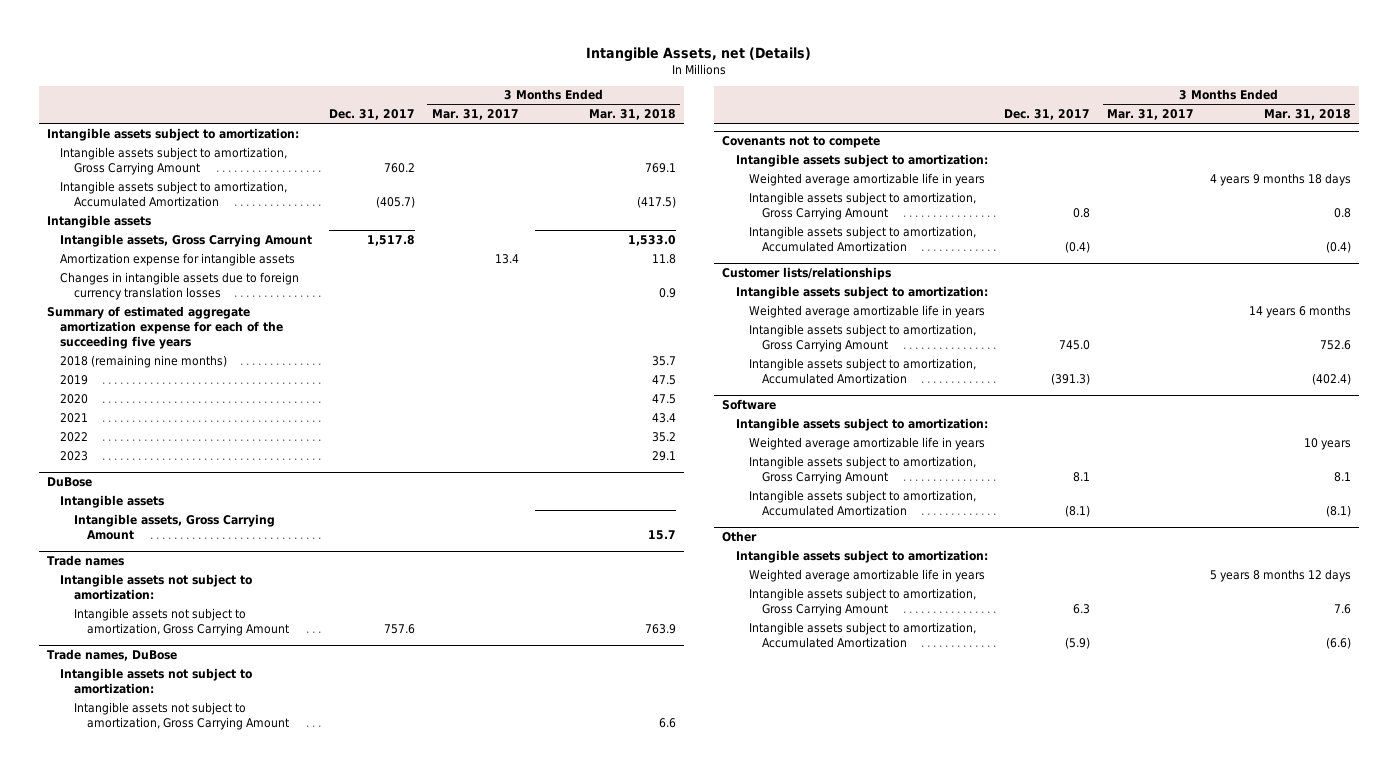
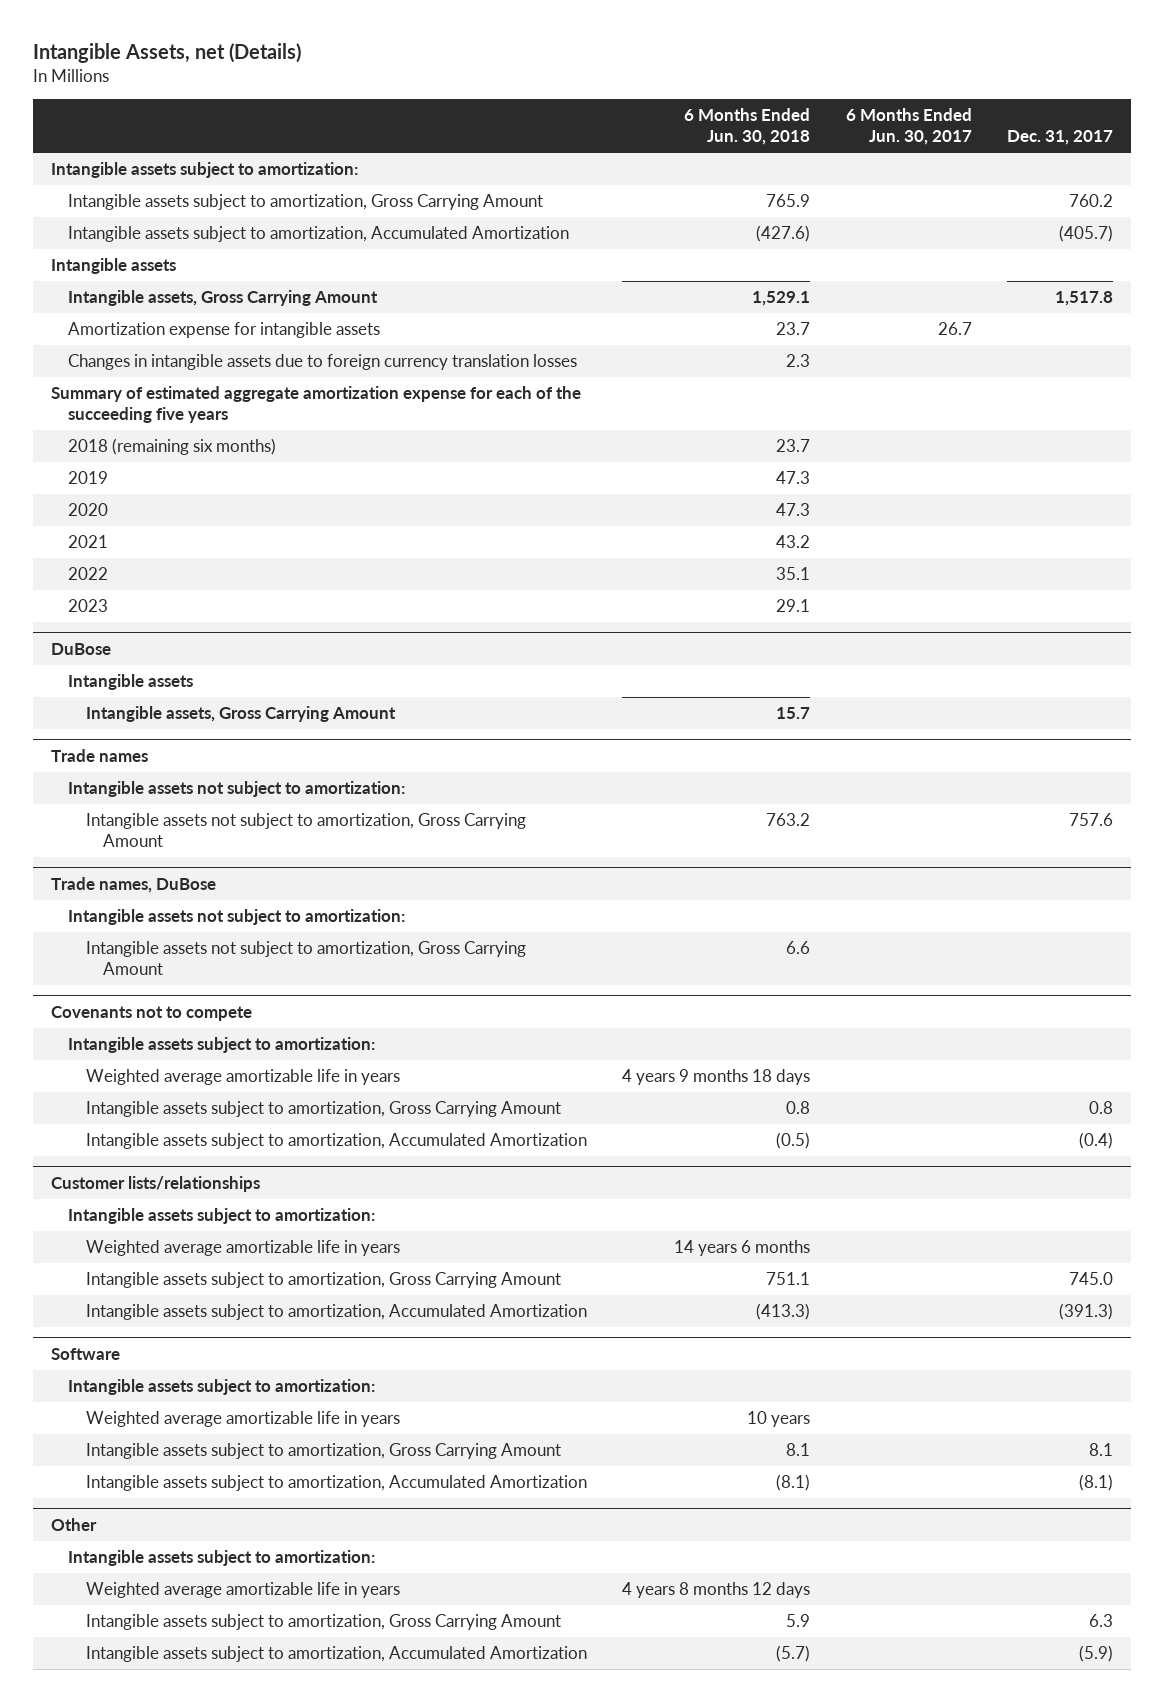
- | Dec. 31, 2017 | 3 Months Ended Mar. 31, 2017 | 3 Months Ended Mar. 31, 2018
+ | 6 Months Ended Jun. 30, 2018 | 6 Months Ended Jun. 30, 2017 | Dec. 31, 2017
- 2018 (remaining nine months) | | | 35.7
+ 2018 (remaining six months) | 23.7 | |

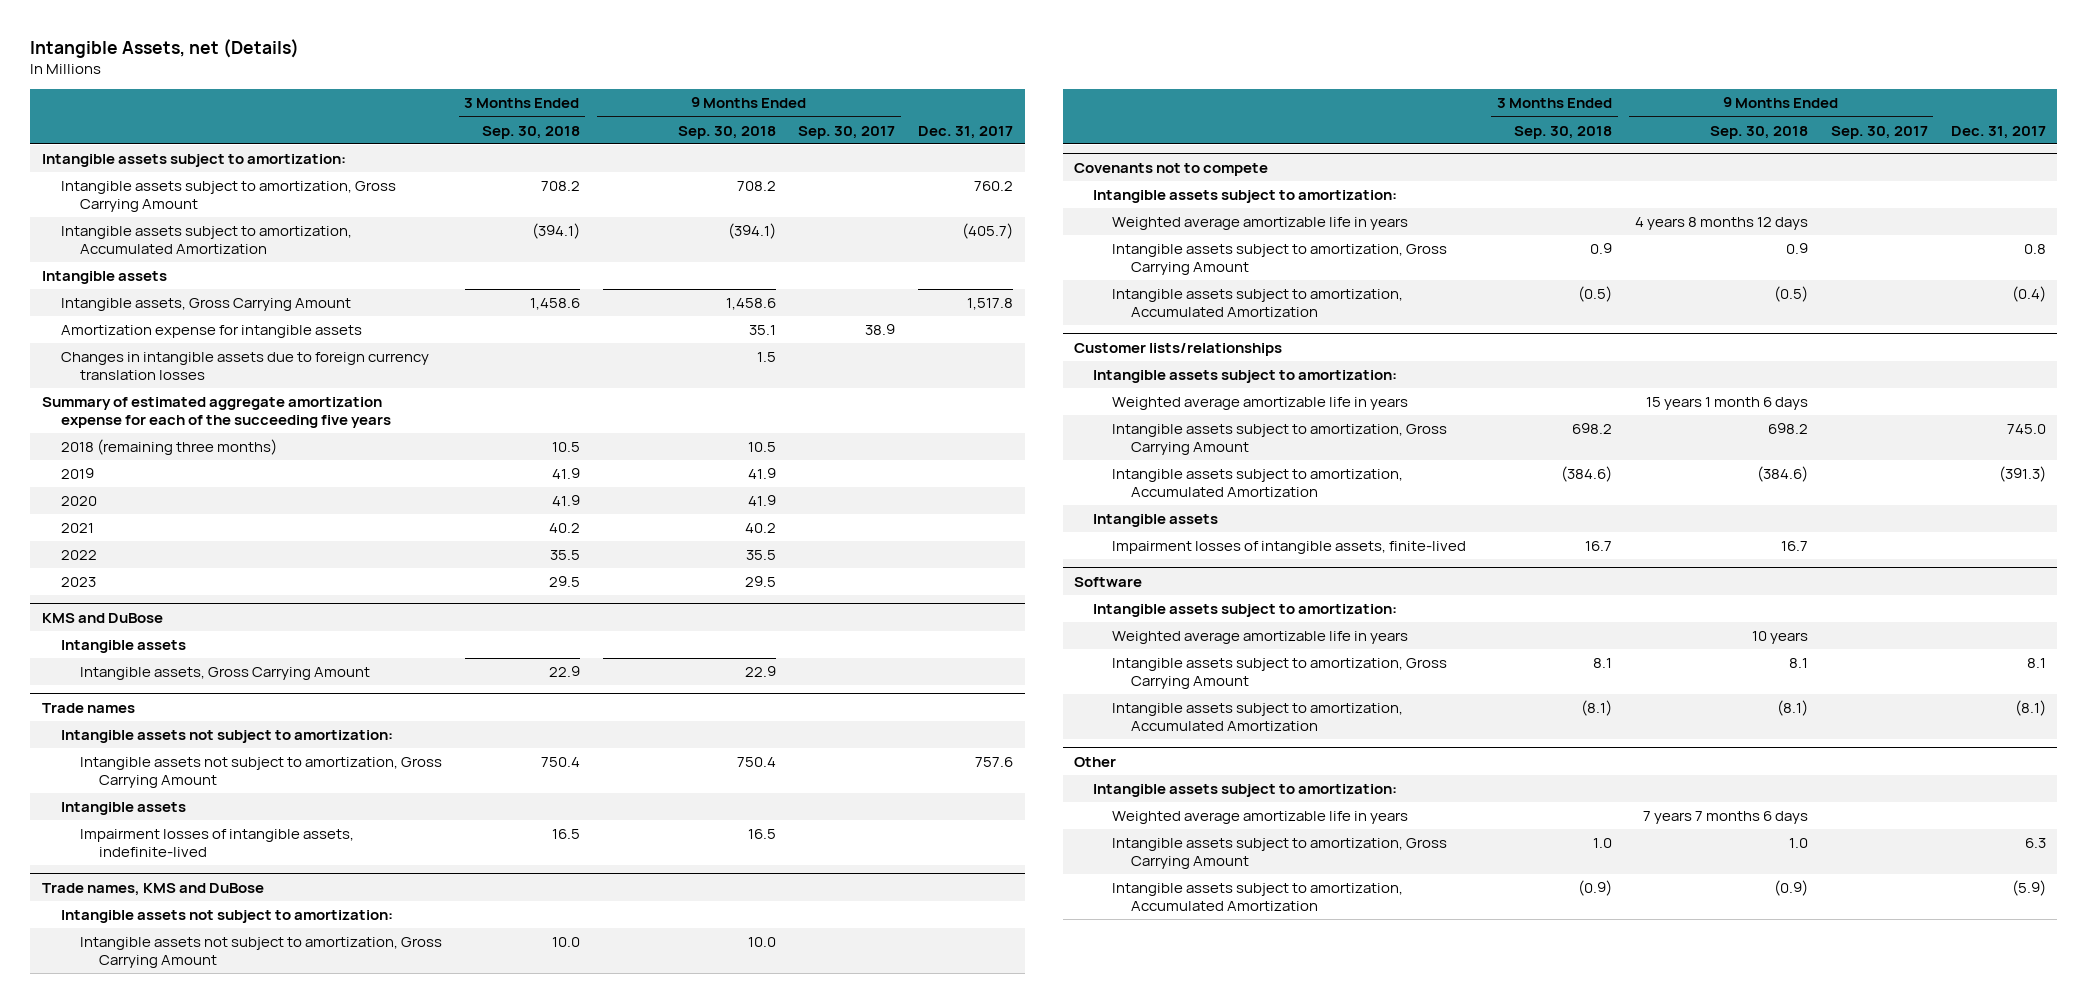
- | 6 Months Ended Jun. 30, 2018 | 6 Months Ended Jun. 30, 2017 | Dec. 31, 2017
+ | 3 Months Ended Sep. 30, 2018 | 9 Months Ended Sep. 30, 2018 | 9 Months Ended Sep. 30, 2017 | Dec. 31, 2017
- 2018 (remaining six months) | 23.7 | |
+ 2018 (remaining three months) | 10.5 | 10.5 | |
- DuBose
- Intangible assets
- Intangible assets, Gross Carrying Amount | 15.7 | |
+ KMS and DuBose
+ Intangible assets
+ Intangible assets, Gross Carrying Amount | 22.9 | 22.9 | |
- Trade names, DuBose
@ Trade names
+ Intangible assets
+ Impairment losses of intangible assets, indefinite-lived | 16.5 | 16.5 | |
+ Trade names, KMS and DuBose
@ Customer lists/relationships
+ Intangible assets
+ Impairment losses of intangible assets, finite-lived | 16.7 | 16.7 | |

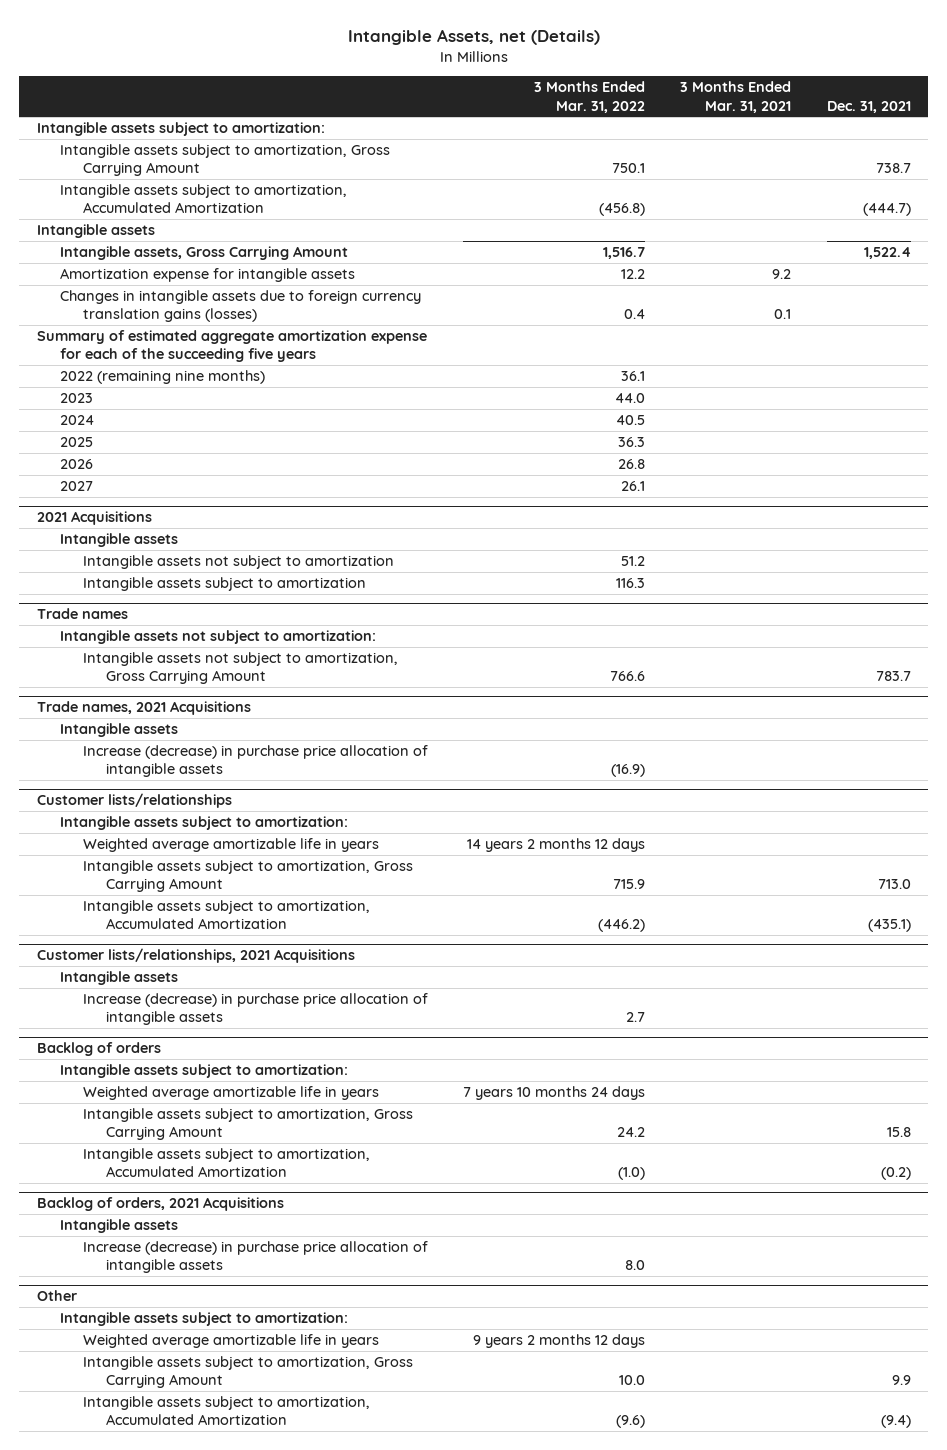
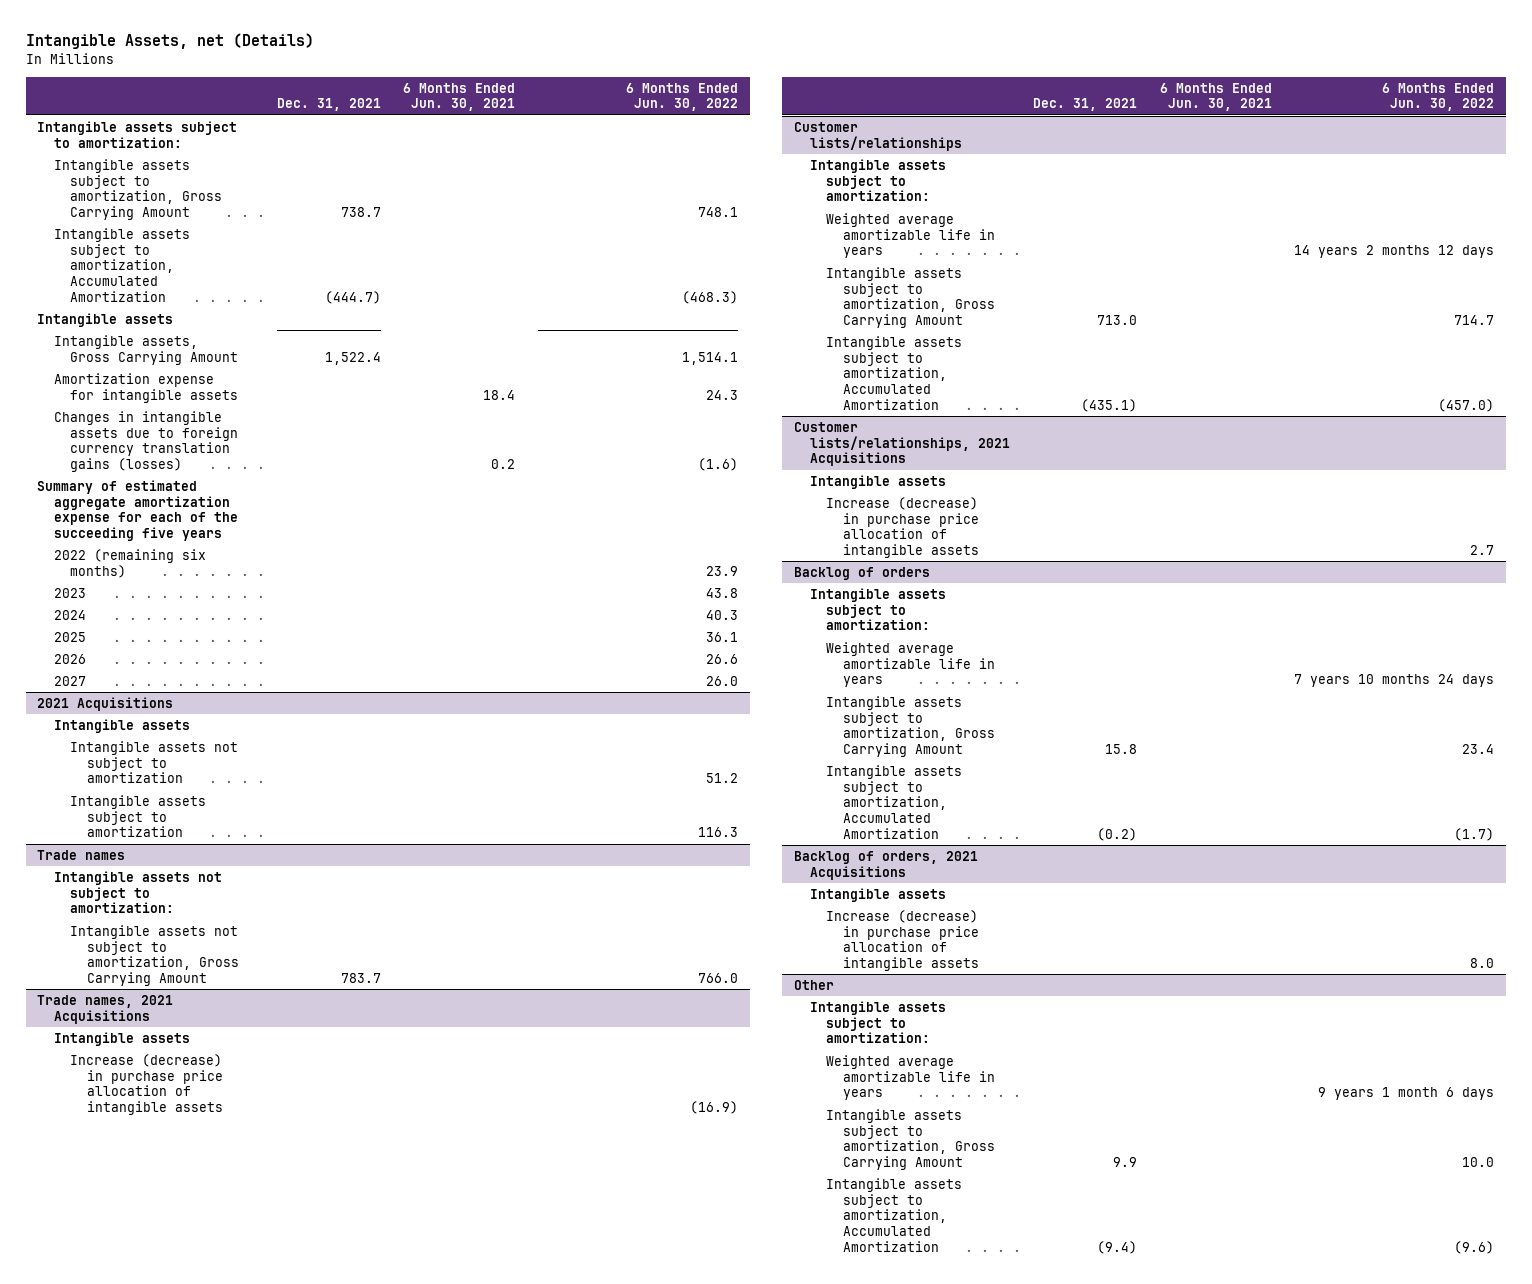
- | 3 Months Ended Mar. 31, 2022 | 3 Months Ended Mar. 31, 2021 | Dec. 31, 2021
+ | Dec. 31, 2021 | 6 Months Ended Jun. 30, 2021 | 6 Months Ended Jun. 30, 2022
- 2022 (remaining nine months) | 36.1 | |
+ 2022 (remaining six months) | | | 23.9

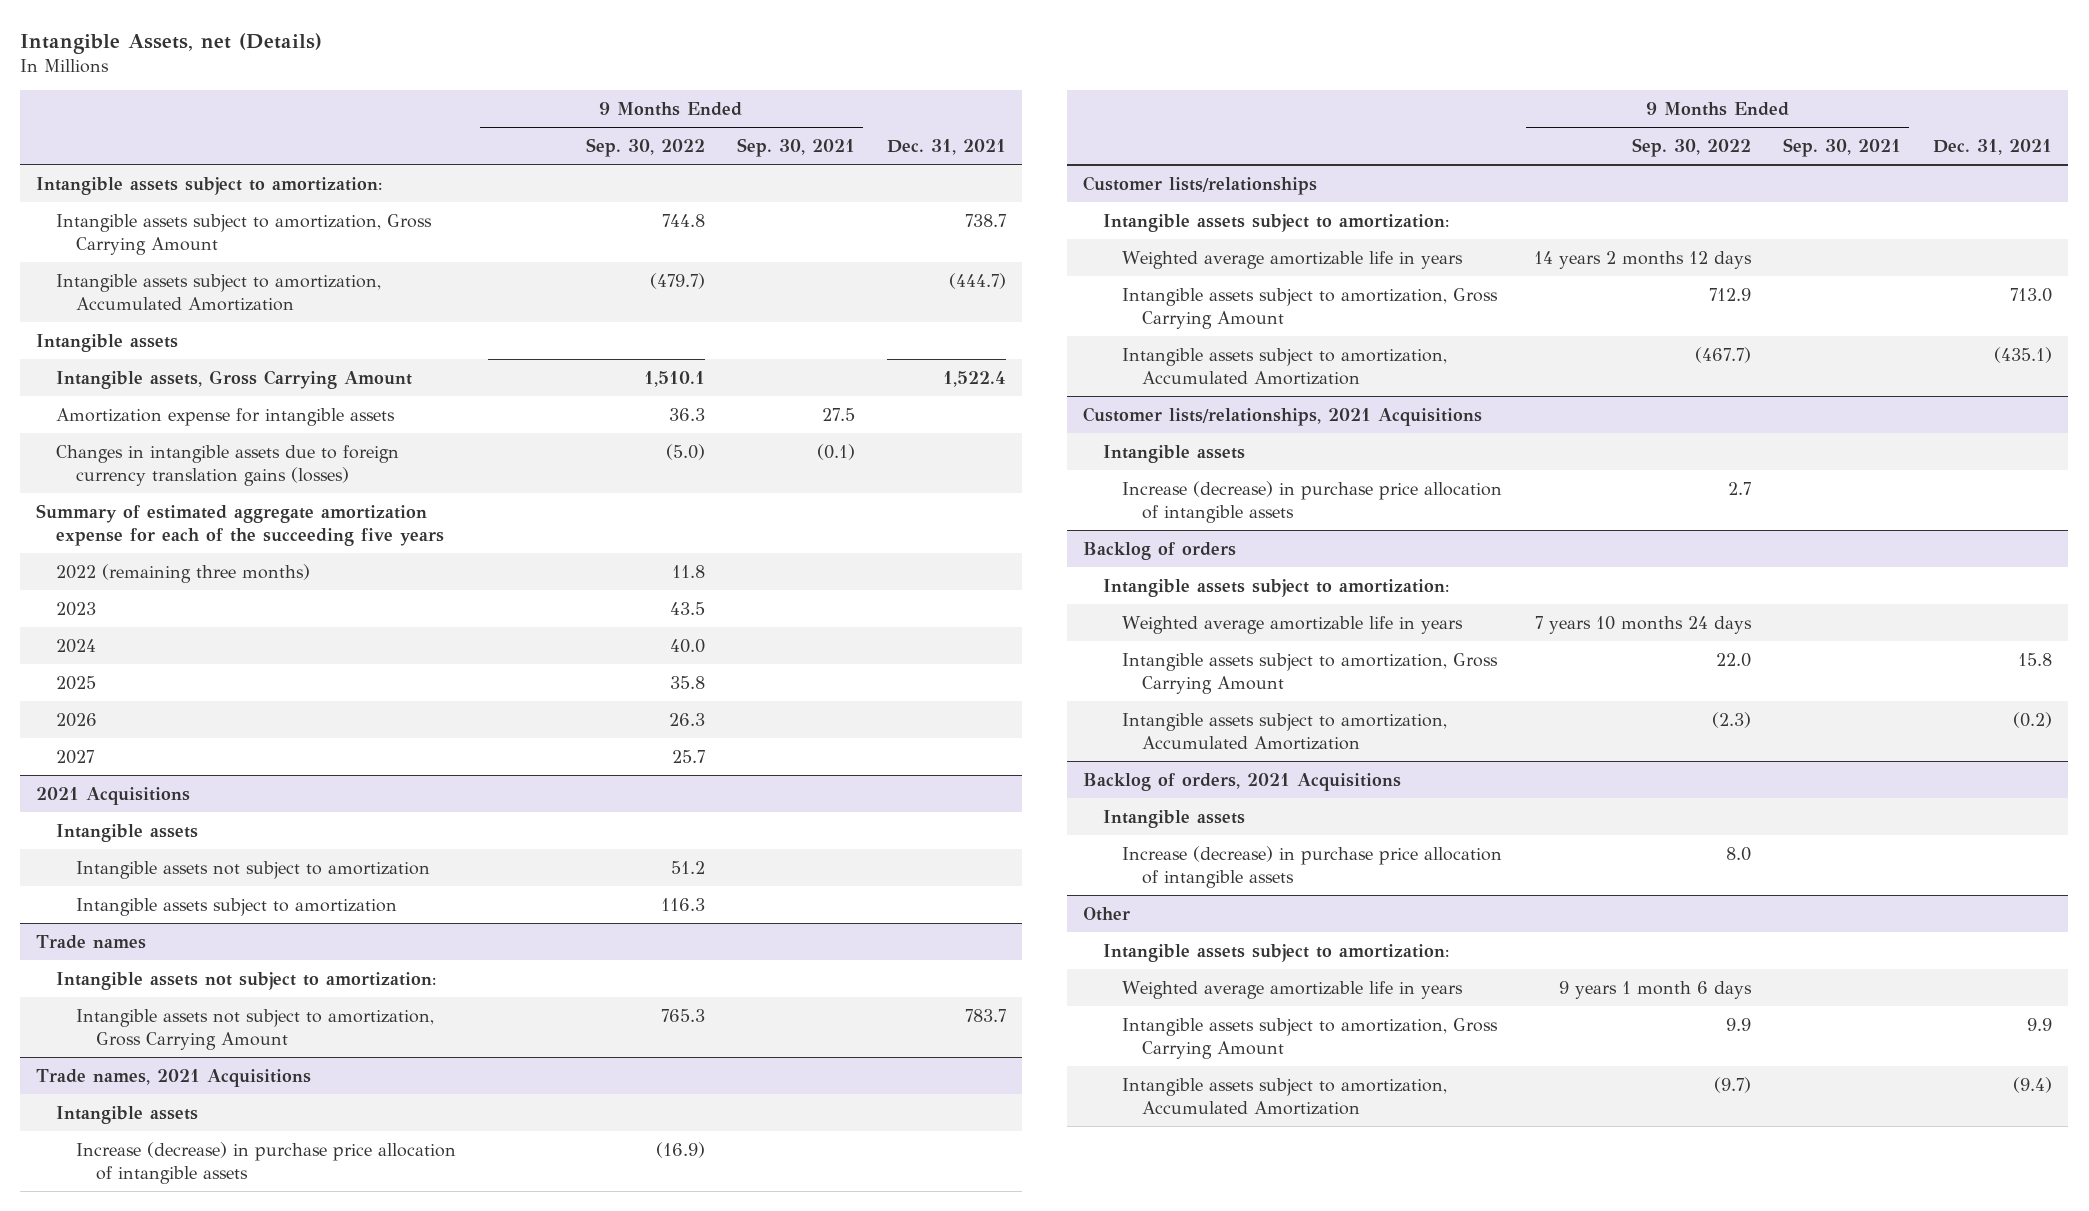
- | Dec. 31, 2021 | 6 Months Ended Jun. 30, 2021 | 6 Months Ended Jun. 30, 2022
+ | 9 Months Ended Sep. 30, 2022 | 9 Months Ended Sep. 30, 2021 | Dec. 31, 2021
- 2022 (remaining six months) | | | 23.9
+ 2022 (remaining three months) | 11.8 | |

